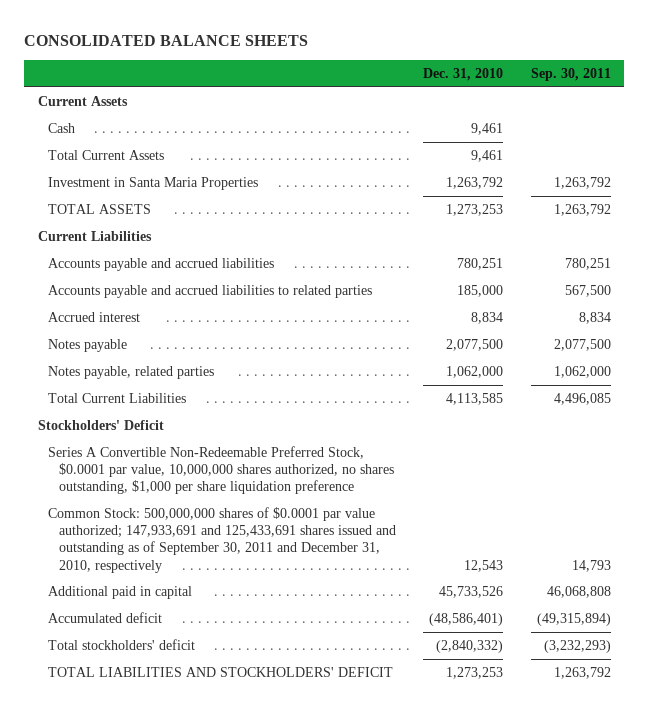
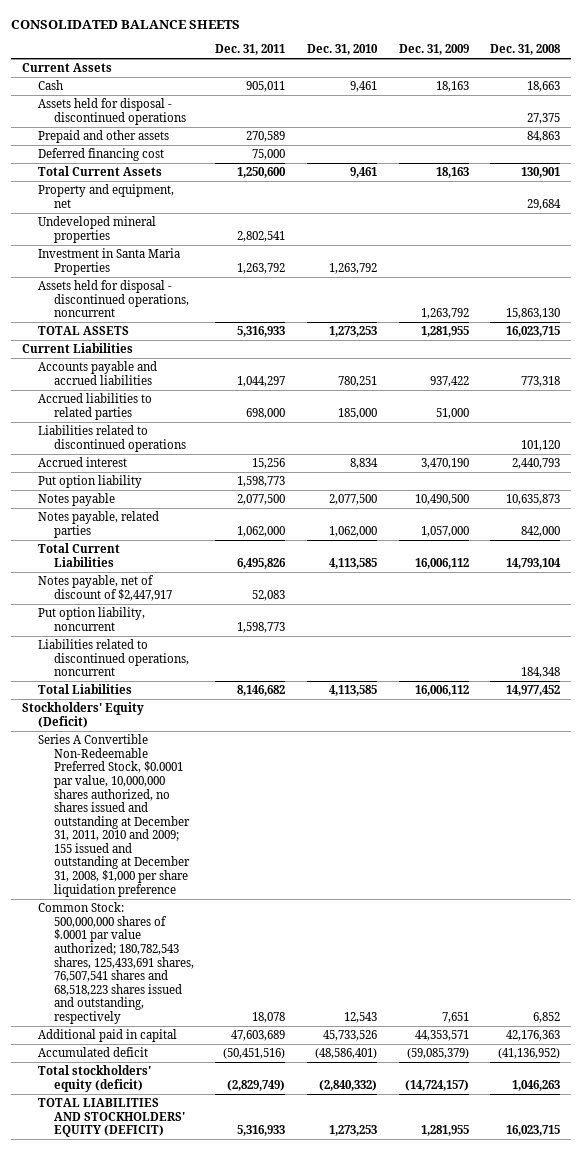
- | Dec. 31, 2010 | Sep. 30, 2011
+ | Dec. 31, 2011 | Dec. 31, 2010 | Dec. 31, 2009 | Dec. 31, 2008
+ Assets held for disposal - discontinued operations | | | | 27,375
+ Prepaid and other assets | 270,589 | | | 84,863
+ Deferred financing cost | 75,000 | | |
+ Property and equipment, net | | | | 29,684
+ Undeveloped mineral properties | 2,802,541 | | |
+ Assets held for disposal - discontinued operations, noncurrent | | | 1,263,792 | 15,863,130
- Accounts payable and accrued liabilities to related parties | 185,000 | 567,500
+ Accrued liabilities to related parties | 698,000 | 185,000 | 51,000 |
+ Liabilities related to discontinued operations | | | | 101,120
+ Put option liability | 1,598,773 | | |
- Stockholders' Deficit
- Series A Convertible Non-Redeemable Preferred Stock, $0.0001 par value, 10,000,000 shares authorized, no shares outstanding, $1,000 per share liquidation preference
- Common Stock: 500,000,000 shares of $0.0001 par value authorized; 147,933,691 and 125,433,691 shares issued and outstanding as of September 30, 2011 and December 31, 2010, respectively | 12,543 | 14,793
+ Notes payable, net of discount of $2,447,917 | 52,083 | | |
+ Put option liability, noncurrent | 1,598,773 | | |
+ Liabilities related to discontinued operations, noncurrent | | | | 184,348
+ Total Liabilities | 8,146,682 | 4,113,585 | 16,006,112 | 14,977,452
+ Stockholders' Equity (Deficit)
+ Series A Convertible Non-Redeemable Preferred Stock, $0.0001 par value, 10,000,000 shares authorized, no shares issued and outstanding at December 31, 2011, 2010 and 2009; 155 issued and outstanding at December 31, 2008, $1,000 per share liquidation preference
+ Common Stock: 500,000,000 shares of $.0001 par value authorized; 180,782,543 shares, 125,433,691 shares, 76,507,541 shares and 68,518,223 shares issued and outstanding, respectively | 18,078 | 12,543 | 7,651 | 6,852
- Total stockholders' deficit | (2,840,332) | (3,232,293)
- TOTAL LIABILITIES AND STOCKHOLDERS' DEFICIT | 1,273,253 | 1,263,792
+ Total stockholders' equity (deficit) | (2,829,749) | (2,840,332) | (14,724,157) | 1,046,263
+ TOTAL LIABILITIES AND STOCKHOLDERS' EQUITY (DEFICIT) | 5,316,933 | 1,273,253 | 1,281,955 | 16,023,715

